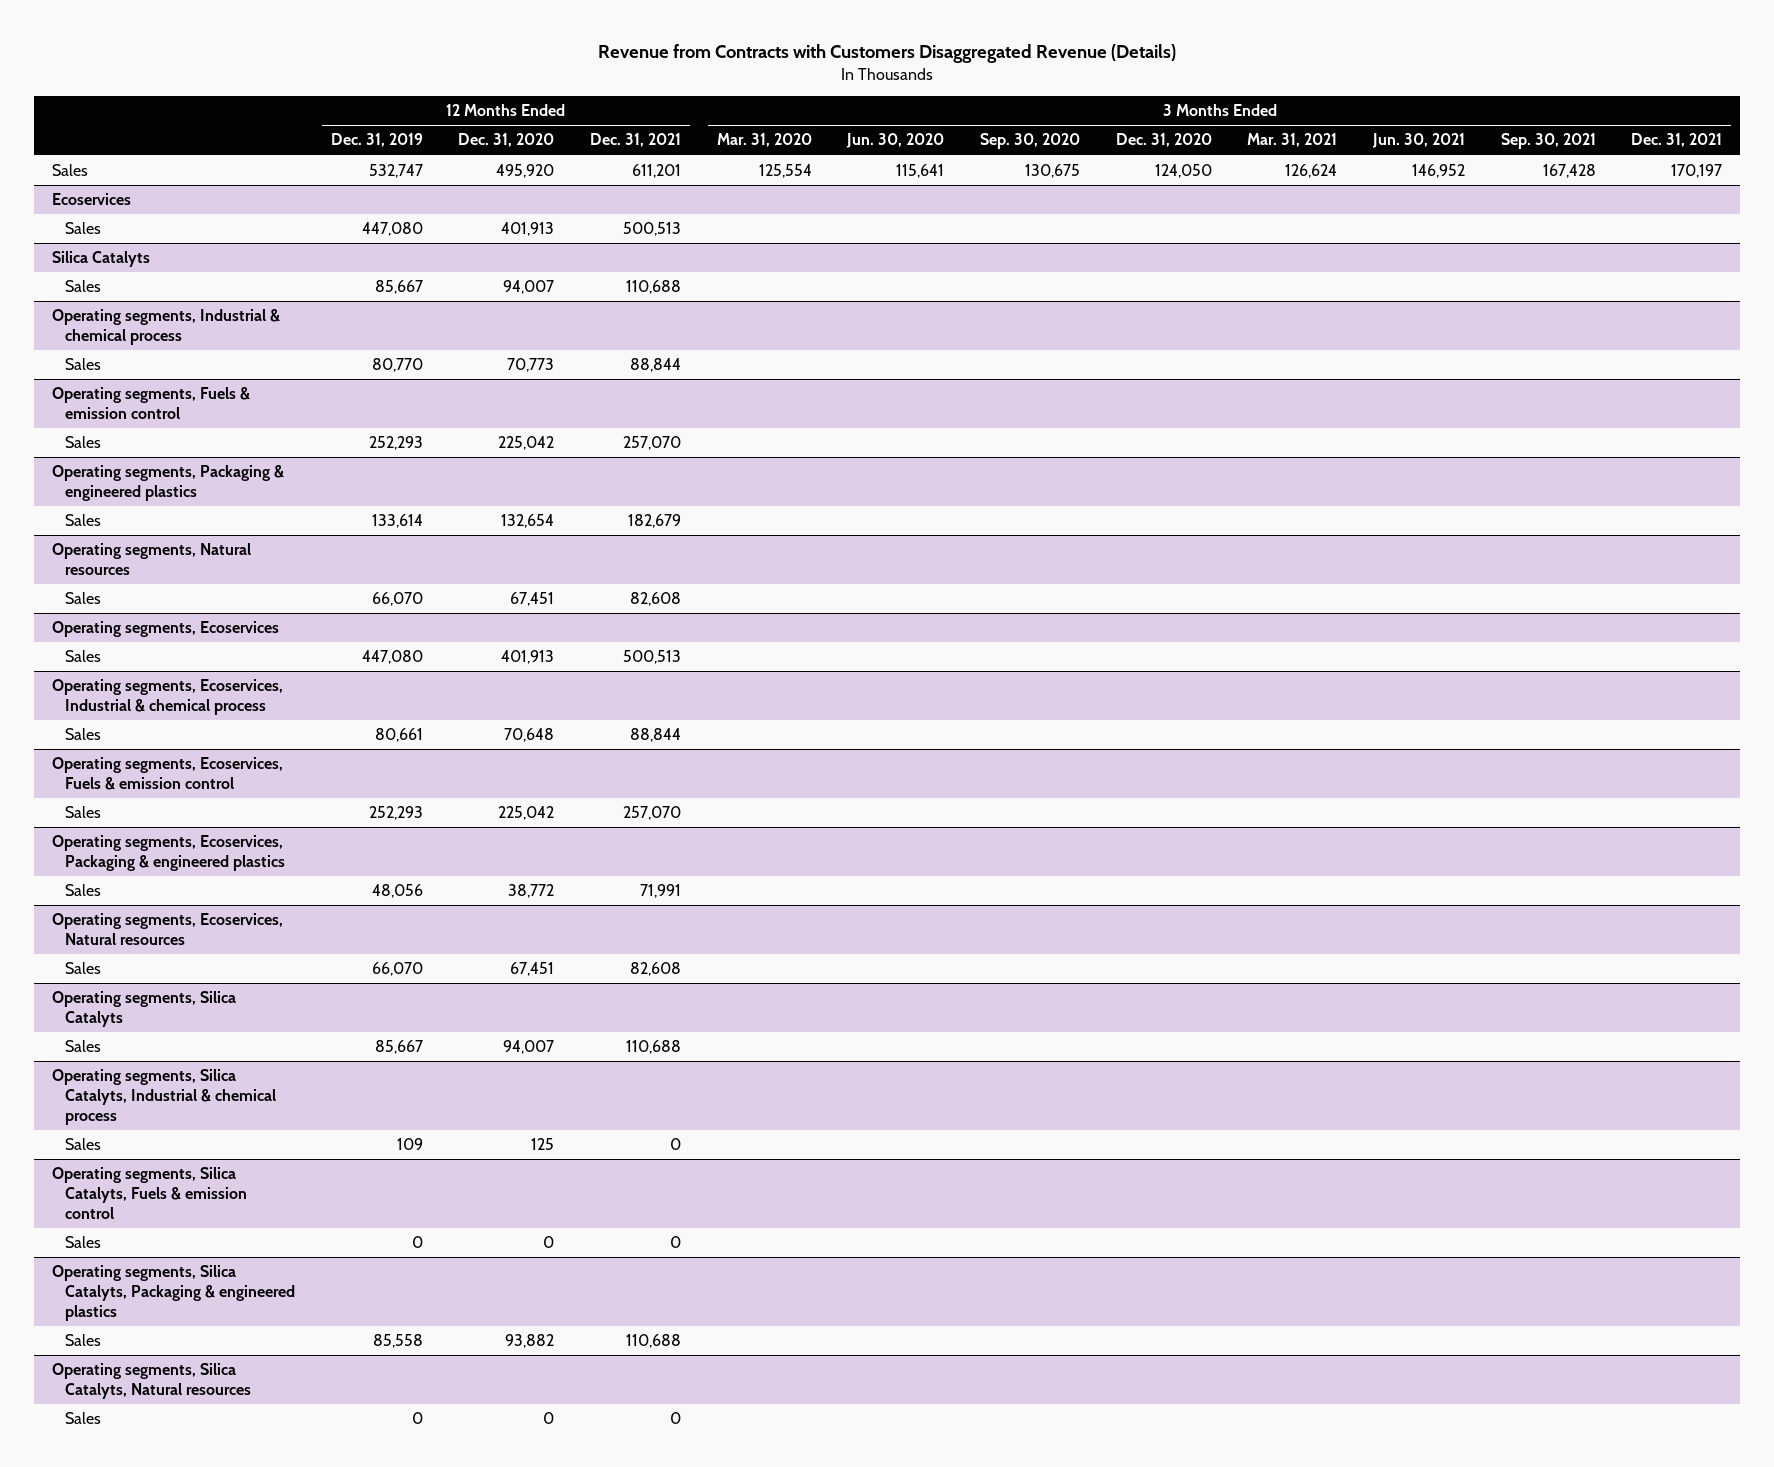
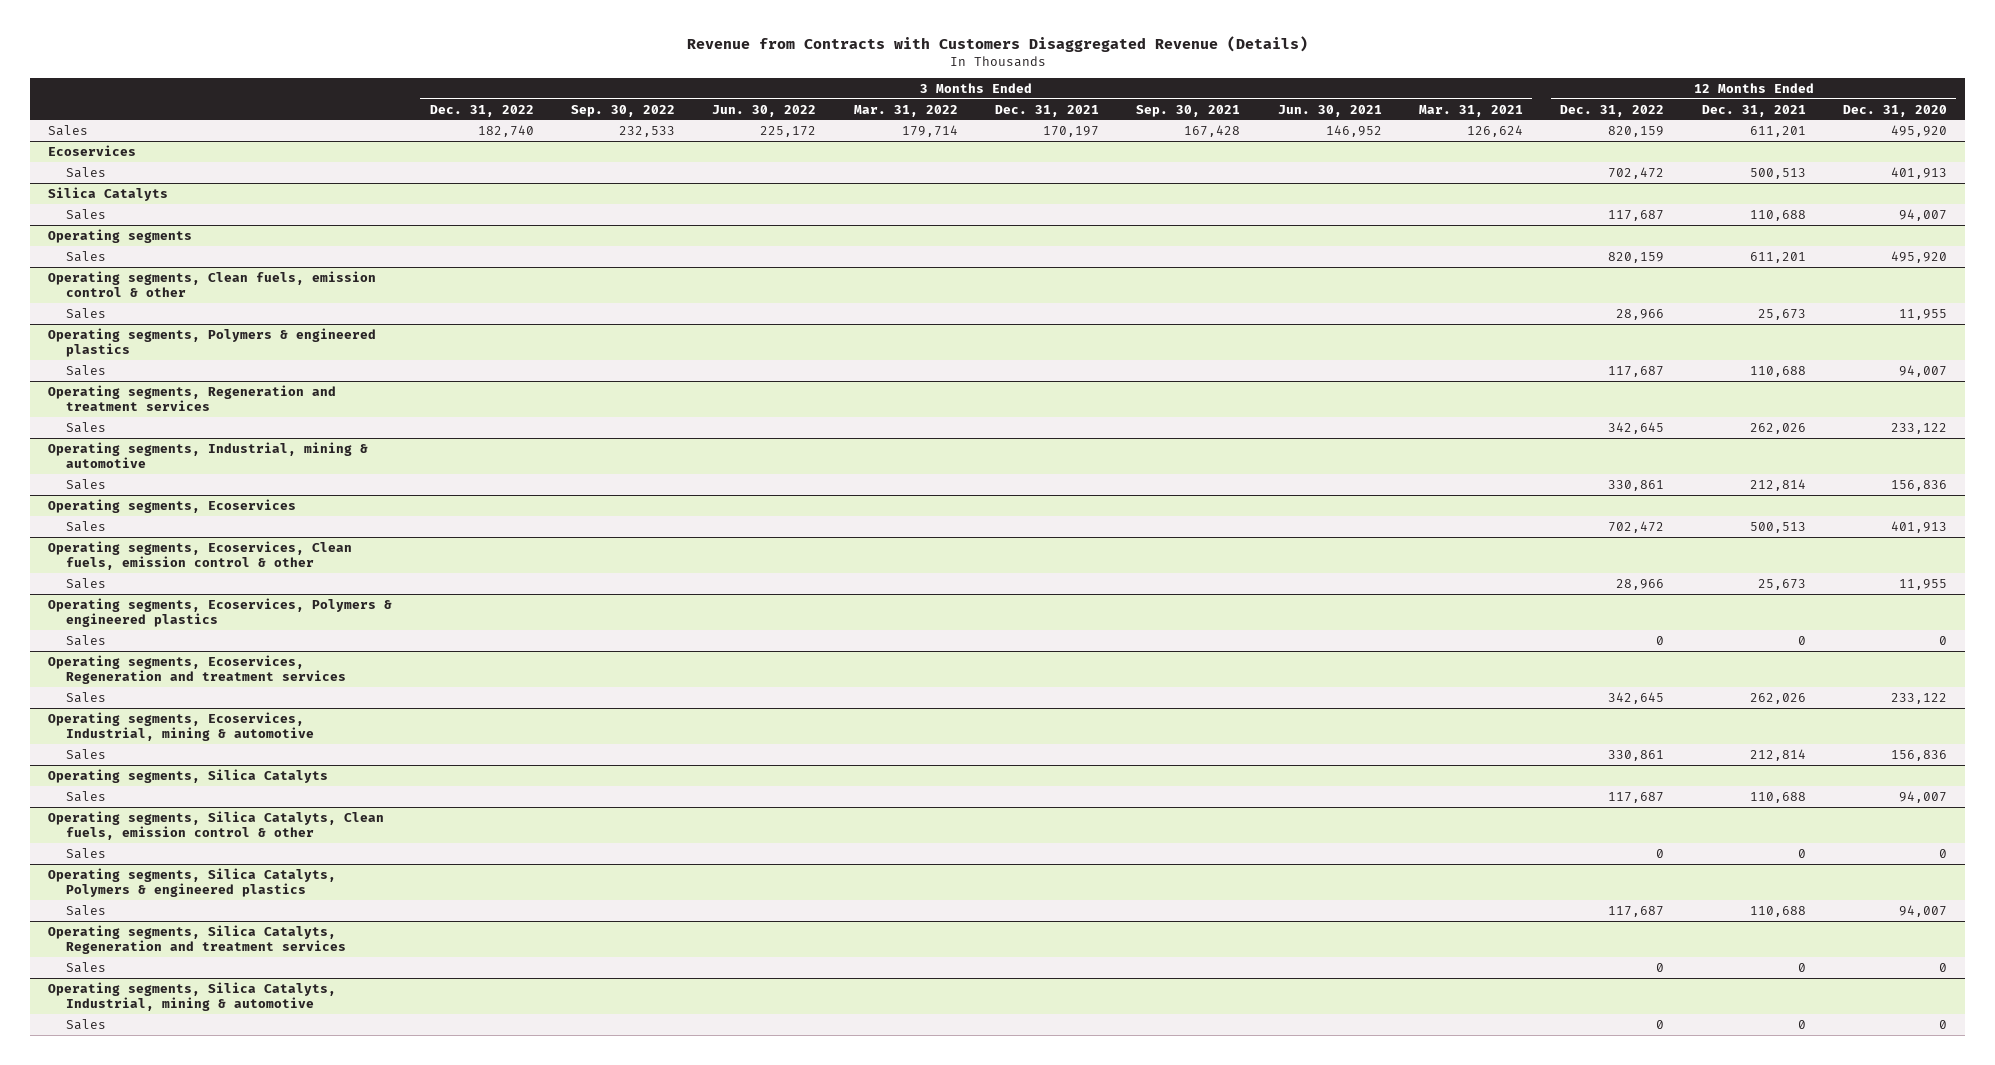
- | 12 Months Ended Dec. 31, 2019 | 12 Months Ended Dec. 31, 2020 | 12 Months Ended Dec. 31, 2021 | 3 Months Ended Mar. 31, 2020 | 3 Months Ended Jun. 30, 2020 | 3 Months Ended Sep. 30, 2020 | 3 Months Ended Dec. 31, 2020 | 3 Months Ended Mar. 31, 2021 | 3 Months Ended Jun. 30, 2021 | 3 Months Ended Sep. 30, 2021 | 3 Months Ended Dec. 31, 2021
+ | 3 Months Ended Dec. 31, 2022 | 3 Months Ended Sep. 30, 2022 | 3 Months Ended Jun. 30, 2022 | 3 Months Ended Mar. 31, 2022 | 3 Months Ended Dec. 31, 2021 | 3 Months Ended Sep. 30, 2021 | 3 Months Ended Jun. 30, 2021 | 3 Months Ended Mar. 31, 2021 | 12 Months Ended Dec. 31, 2022 | 12 Months Ended Dec. 31, 2021 | 12 Months Ended Dec. 31, 2020
- Operating segments, Industrial & chemical process
- Sales | 80,770 | 70,773 | 88,844 | | | | | | | |
- Operating segments, Fuels & emission control
- Sales | 252,293 | 225,042 | 257,070 | | | | | | | |
- Operating segments, Packaging & engineered plastics
- Sales | 133,614 | 132,654 | 182,679 | | | | | | | |
- Operating segments, Natural resources
- Sales | 66,070 | 67,451 | 82,608 | | | | | | | |
+ Operating segments
+ Sales | | | | | | | | | 820,159 | 611,201 | 495,920
+ Operating segments, Clean fuels, emission control & other
+ Sales | | | | | | | | | 28,966 | 25,673 | 11,955
+ Operating segments, Polymers & engineered plastics
+ Sales | | | | | | | | | 117,687 | 110,688 | 94,007
+ Operating segments, Regeneration and treatment services
+ Sales | | | | | | | | | 342,645 | 262,026 | 233,122
+ Operating segments, Industrial, mining & automotive
+ Sales | | | | | | | | | 330,861 | 212,814 | 156,836
- Operating segments, Ecoservices, Industrial & chemical process
- Sales | 80,661 | 70,648 | 88,844 | | | | | | | |
- Operating segments, Ecoservices, Fuels & emission control
- Sales | 252,293 | 225,042 | 257,070 | | | | | | | |
- Operating segments, Ecoservices, Packaging & engineered plastics
- Sales | 48,056 | 38,772 | 71,991 | | | | | | | |
- Operating segments, Ecoservices, Natural resources
- Sales | 66,070 | 67,451 | 82,608 | | | | | | | |
+ Operating segments, Ecoservices, Clean fuels, emission control & other
+ Sales | | | | | | | | | 28,966 | 25,673 | 11,955
+ Operating segments, Ecoservices, Polymers & engineered plastics
+ Sales | | | | | | | | | 0 | 0 | 0
+ Operating segments, Ecoservices, Regeneration and treatment services
+ Sales | | | | | | | | | 342,645 | 262,026 | 233,122
+ Operating segments, Ecoservices, Industrial, mining & automotive
+ Sales | | | | | | | | | 330,861 | 212,814 | 156,836
- Operating segments, Silica Catalyts, Industrial & chemical process
- Sales | 109 | 125 | 0 | | | | | | | |
- Operating segments, Silica Catalyts, Fuels & emission control
+ Operating segments, Silica Catalyts, Clean fuels, emission control & other
- Operating segments, Silica Catalyts, Packaging & engineered plastics
- Sales | 85,558 | 93,882 | 110,688 | | | | | | | |
- Operating segments, Silica Catalyts, Natural resources
+ Operating segments, Silica Catalyts, Polymers & engineered plastics
+ Sales | | | | | | | | | 117,687 | 110,688 | 94,007
+ Operating segments, Silica Catalyts, Regeneration and treatment services
+ Operating segments, Silica Catalyts, Industrial, mining & automotive
+ Sales | | | | | | | | | 0 | 0 | 0

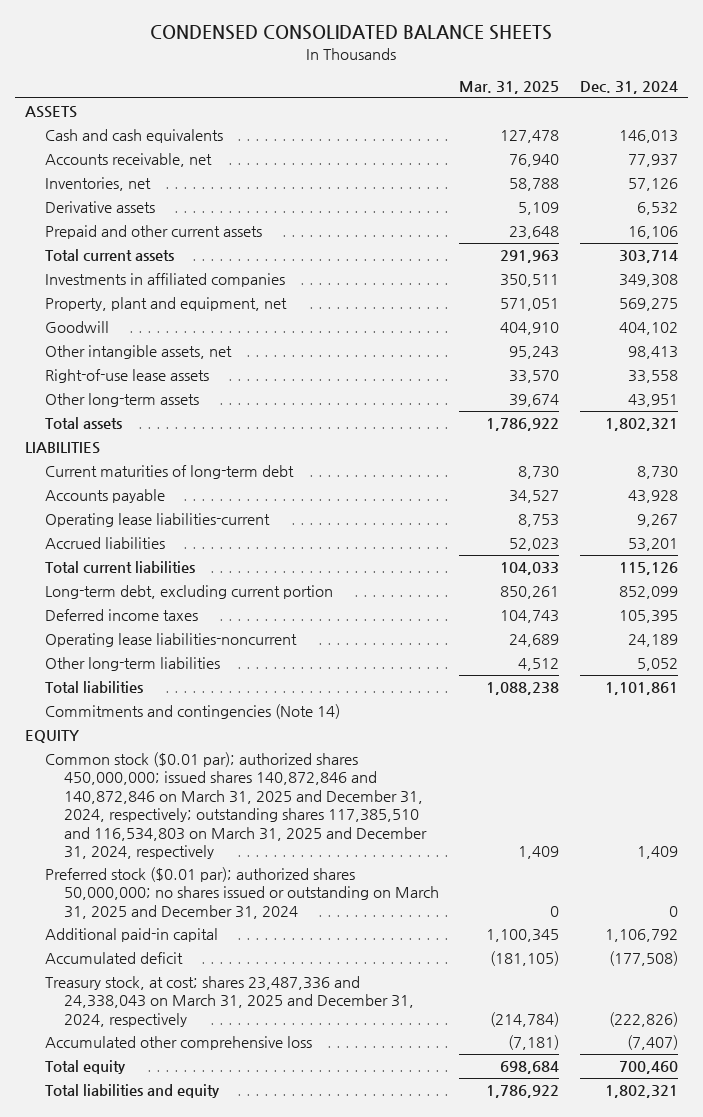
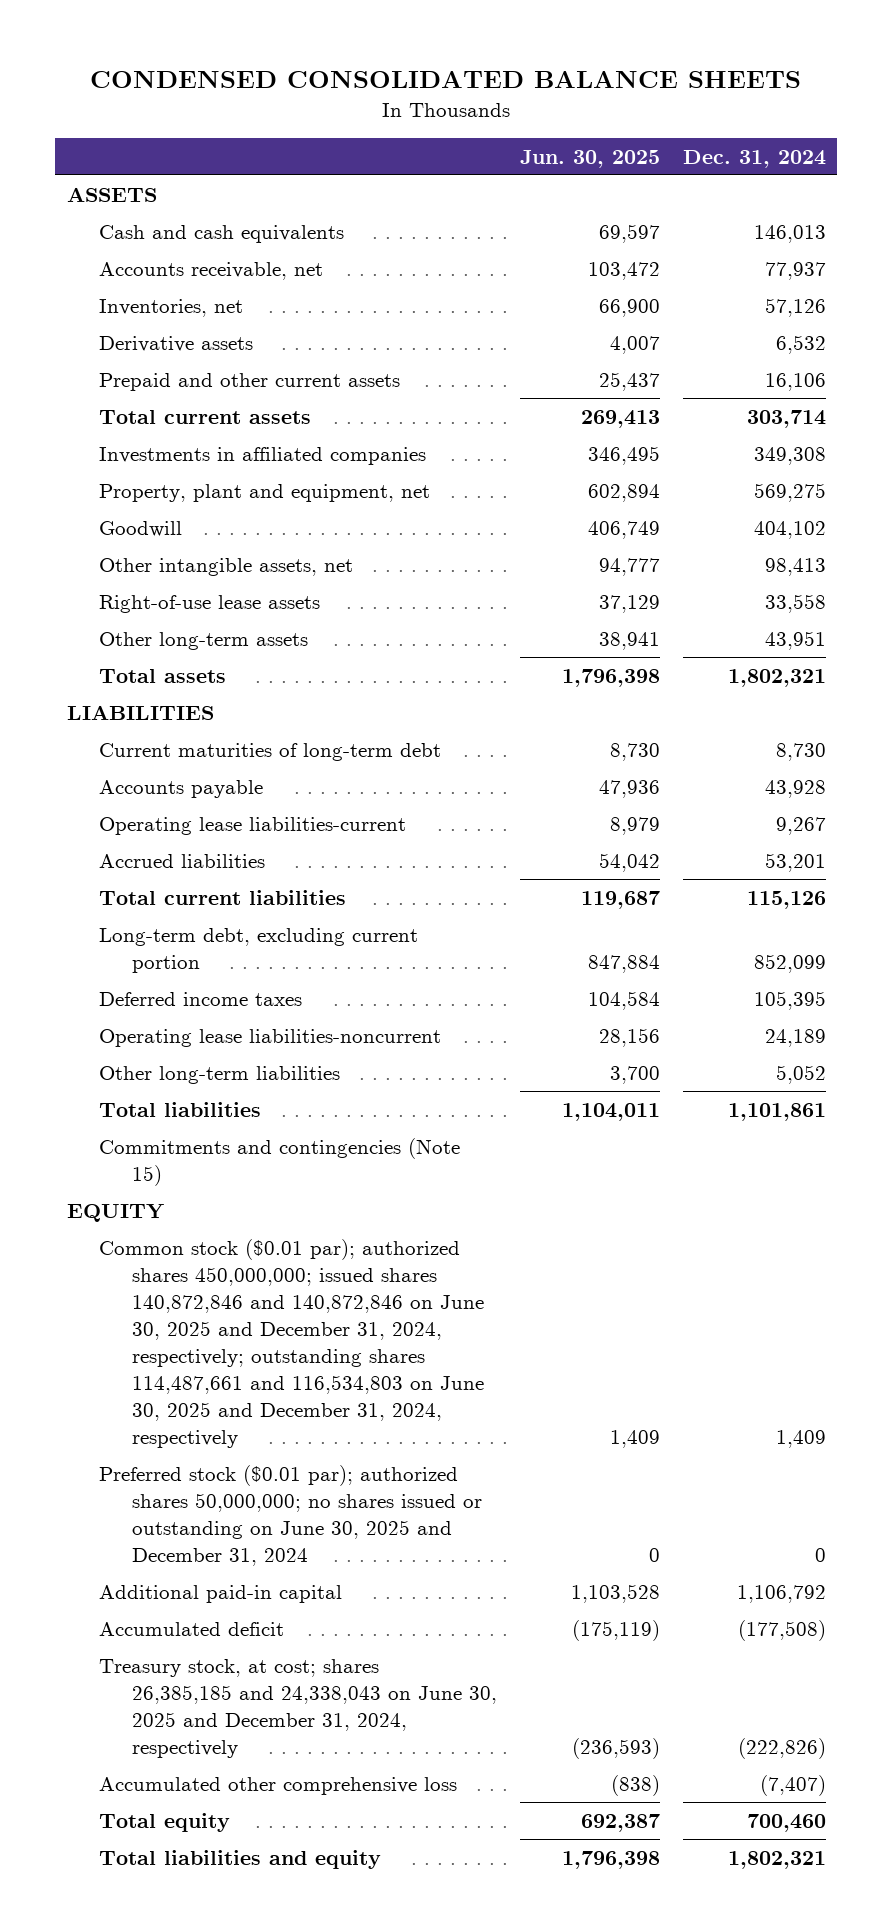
- | Mar. 31, 2025 | Dec. 31, 2024
+ | Jun. 30, 2025 | Dec. 31, 2024
- Commitments and contingencies (Note 14)
+ Commitments and contingencies (Note 15)
- Common stock ($0.01 par); authorized shares 450,000,000; issued shares 140,872,846 and 140,872,846 on March 31, 2025 and December 31, 2024, respectively; outstanding shares 117,385,510 and 116,534,803 on March 31, 2025 and December 31, 2024, respectively | 1,409 | 1,409
- Preferred stock ($0.01 par); authorized shares 50,000,000; no shares issued or outstanding on March 31, 2025 and December 31, 2024 | 0 | 0
+ Common stock ($0.01 par); authorized shares 450,000,000; issued shares 140,872,846 and 140,872,846 on June 30, 2025 and December 31, 2024, respectively; outstanding shares 114,487,661 and 116,534,803 on June 30, 2025 and December 31, 2024, respectively | 1,409 | 1,409
+ Preferred stock ($0.01 par); authorized shares 50,000,000; no shares issued or outstanding on June 30, 2025 and December 31, 2024 | 0 | 0
- Treasury stock, at cost; shares 23,487,336 and 24,338,043 on March 31, 2025 and December 31, 2024, respectively | (214,784) | (222,826)
+ Treasury stock, at cost; shares 26,385,185 and 24,338,043 on June 30, 2025 and December 31, 2024, respectively | (236,593) | (222,826)

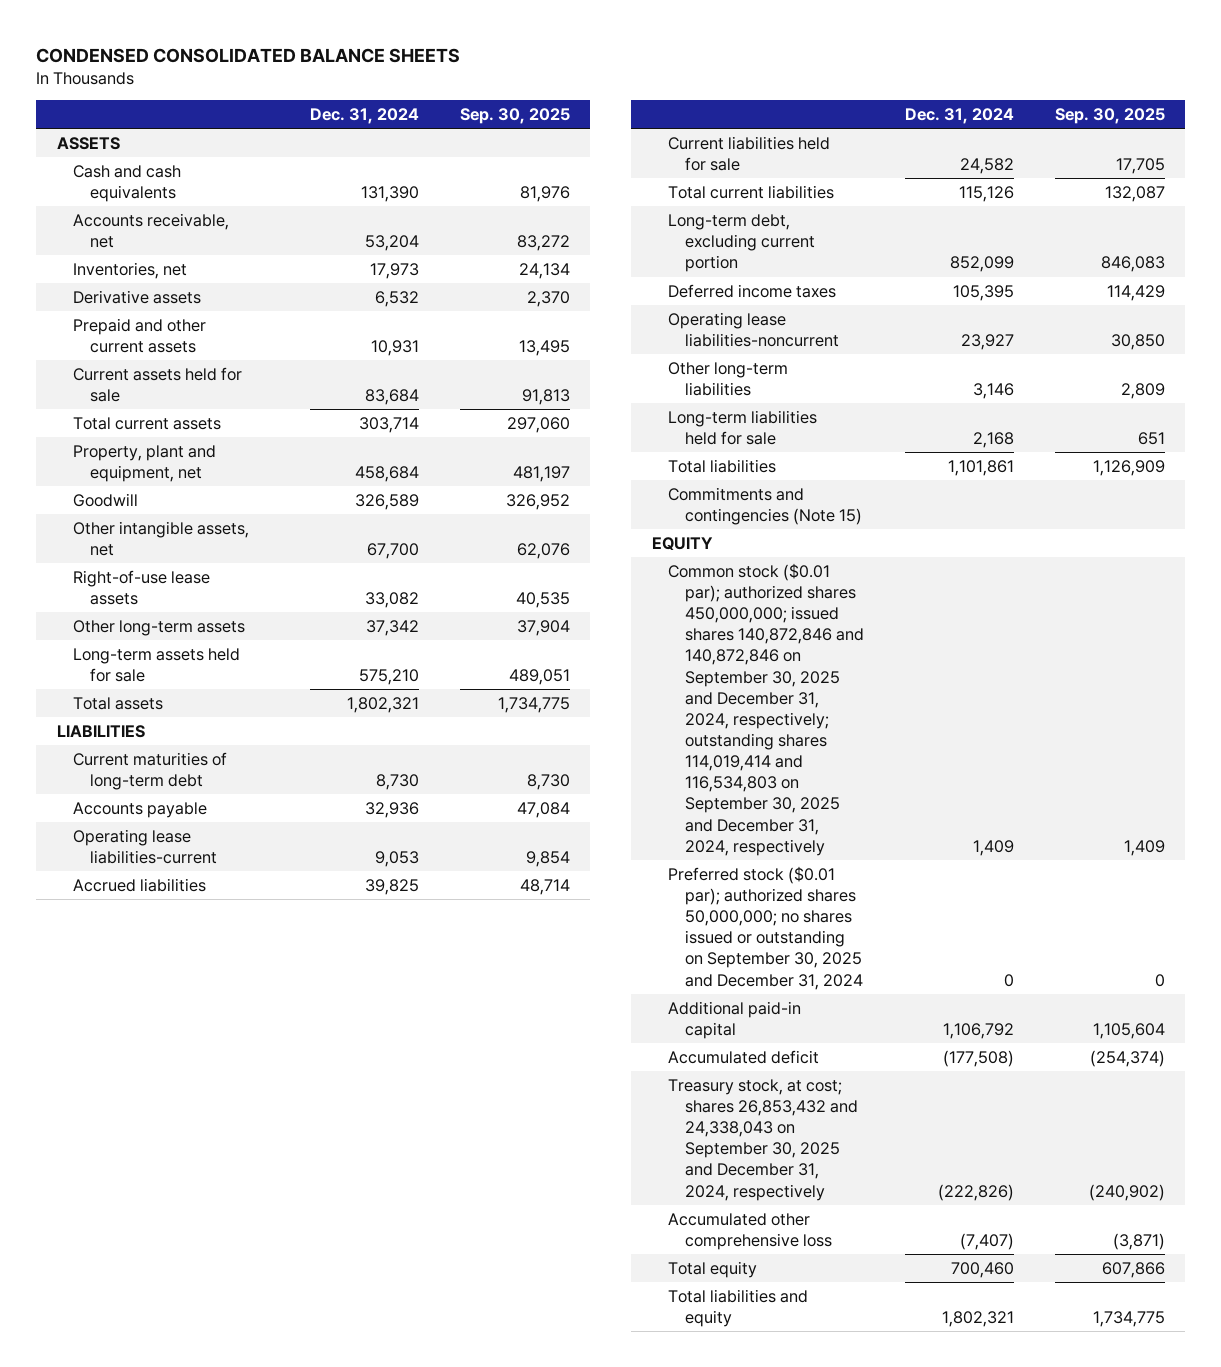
- | Jun. 30, 2025 | Dec. 31, 2024
+ | Dec. 31, 2024 | Sep. 30, 2025
- Cash and cash equivalents | 69,597 | 146,013
- Accounts receivable, net | 103,472 | 77,937
- Inventories, net | 66,900 | 57,126
+ Cash and cash equivalents | 131,390 | 81,976
+ Accounts receivable, net | 53,204 | 83,272
+ Inventories, net | 17,973 | 24,134
- Prepaid and other current assets | 25,437 | 16,106
+ Prepaid and other current assets | 10,931 | 13,495
+ Current assets held for sale | 83,684 | 91,813
- Investments in affiliated companies | 346,495 | 349,308
- Property, plant and equipment, net | 602,894 | 569,275
- Goodwill | 406,749 | 404,102
- Other intangible assets, net | 94,777 | 98,413
- Right-of-use lease assets | 37,129 | 33,558
- Other long-term assets | 38,941 | 43,951
+ Property, plant and equipment, net | 458,684 | 481,197
+ Goodwill | 326,589 | 326,952
+ Other intangible assets, net | 67,700 | 62,076
+ Right-of-use lease assets | 33,082 | 40,535
+ Other long-term assets | 37,342 | 37,904
+ Long-term assets held for sale | 575,210 | 489,051
- Accounts payable | 47,936 | 43,928
- Operating lease liabilities-current | 8,979 | 9,267
- Accrued liabilities | 54,042 | 53,201
+ Accounts payable | 32,936 | 47,084
+ Operating lease liabilities-current | 9,053 | 9,854
+ Accrued liabilities | 39,825 | 48,714
+ Current liabilities held for sale | 24,582 | 17,705
- Operating lease liabilities-noncurrent | 28,156 | 24,189
- Other long-term liabilities | 3,700 | 5,052
+ Operating lease liabilities-noncurrent | 23,927 | 30,850
+ Other long-term liabilities | 3,146 | 2,809
+ Long-term liabilities held for sale | 2,168 | 651
- Common stock ($0.01 par); authorized shares 450,000,000; issued shares 140,872,846 and 140,872,846 on June 30, 2025 and December 31, 2024, respectively; outstanding shares 114,487,661 and 116,534,803 on June 30, 2025 and December 31, 2024, respectively | 1,409 | 1,409
- Preferred stock ($0.01 par); authorized shares 50,000,000; no shares issued or outstanding on June 30, 2025 and December 31, 2024 | 0 | 0
+ Common stock ($0.01 par); authorized shares 450,000,000; issued shares 140,872,846 and 140,872,846 on September 30, 2025 and December 31, 2024, respectively; outstanding shares 114,019,414 and 116,534,803 on September 30, 2025 and December 31, 2024, respectively | 1,409 | 1,409
+ Preferred stock ($0.01 par); authorized shares 50,000,000; no shares issued or outstanding on September 30, 2025 and December 31, 2024 | 0 | 0
- Treasury stock, at cost; shares 26,385,185 and 24,338,043 on June 30, 2025 and December 31, 2024, respectively | (236,593) | (222,826)
+ Treasury stock, at cost; shares 26,853,432 and 24,338,043 on September 30, 2025 and December 31, 2024, respectively | (222,826) | (240,902)

